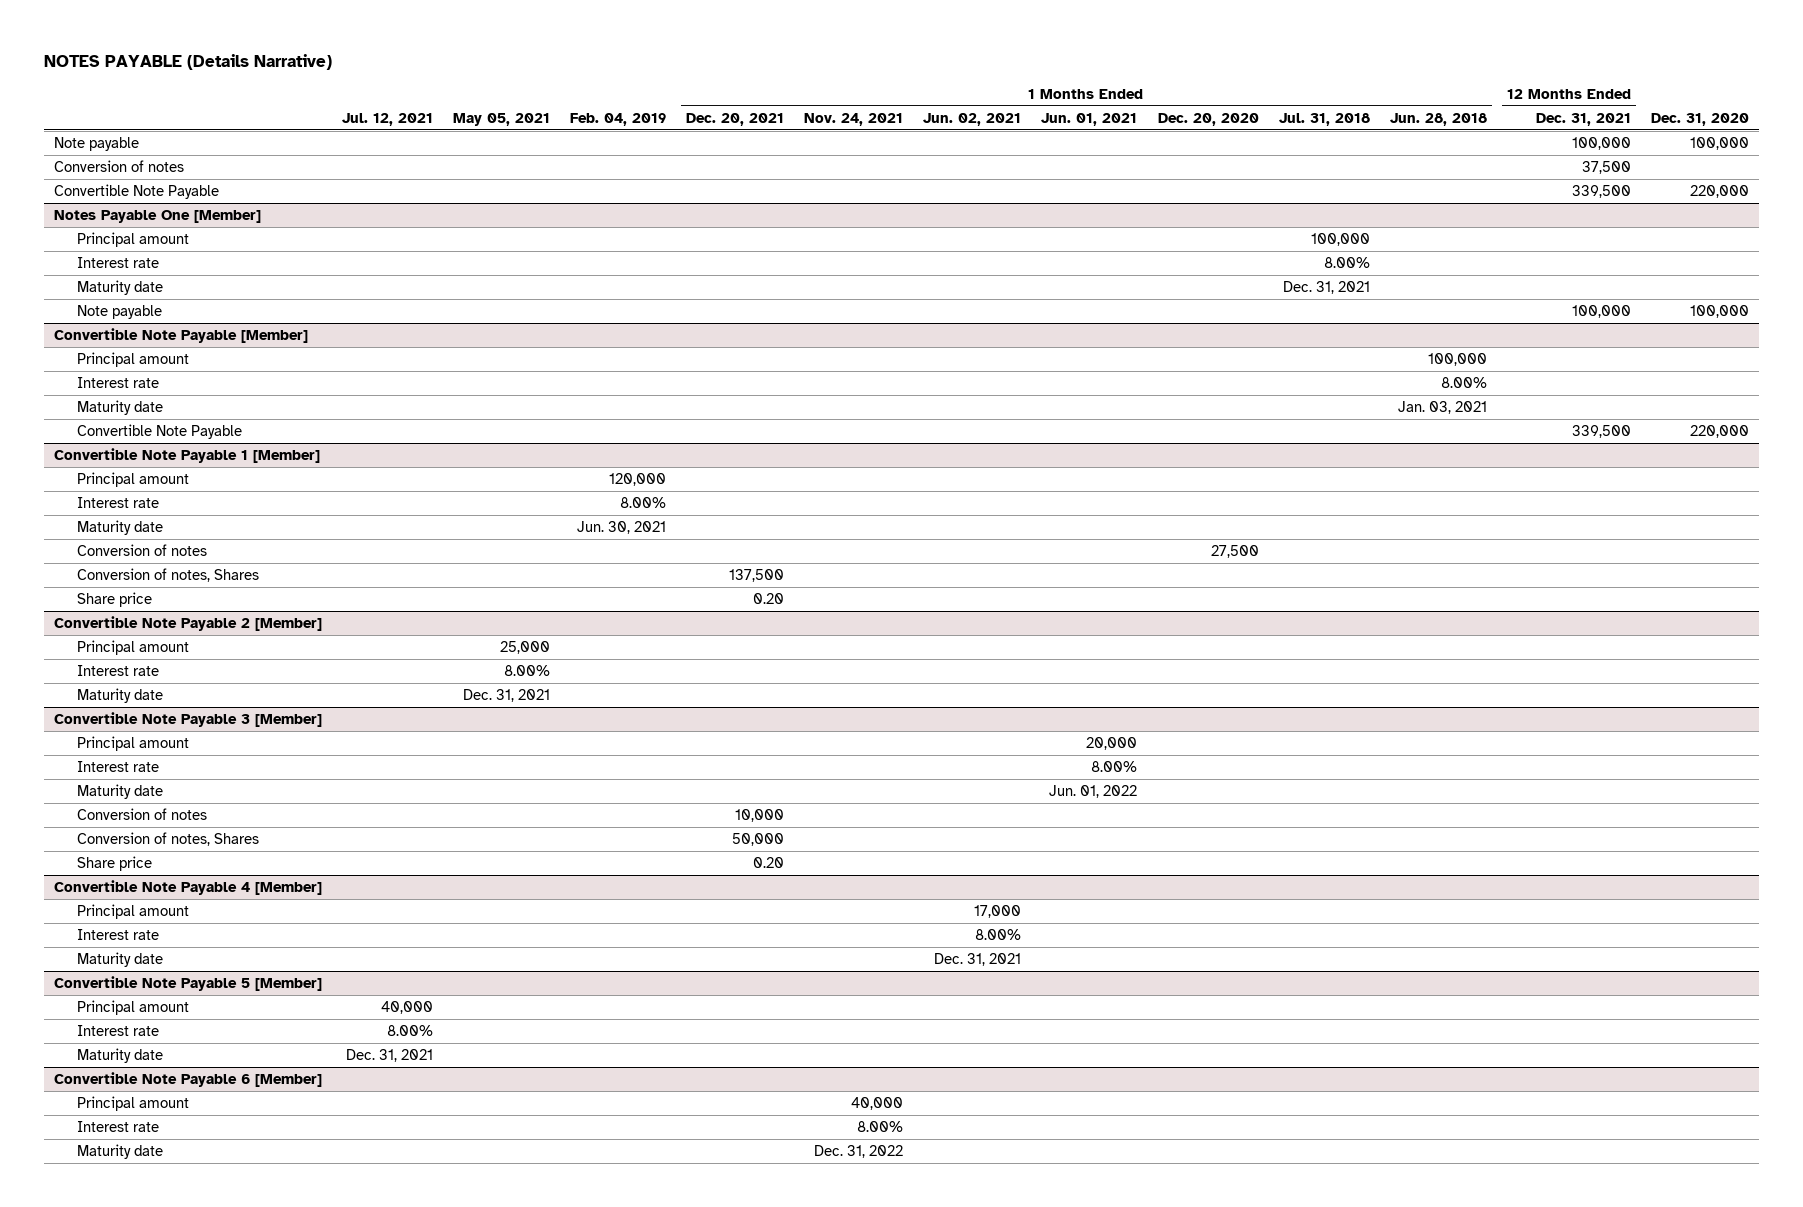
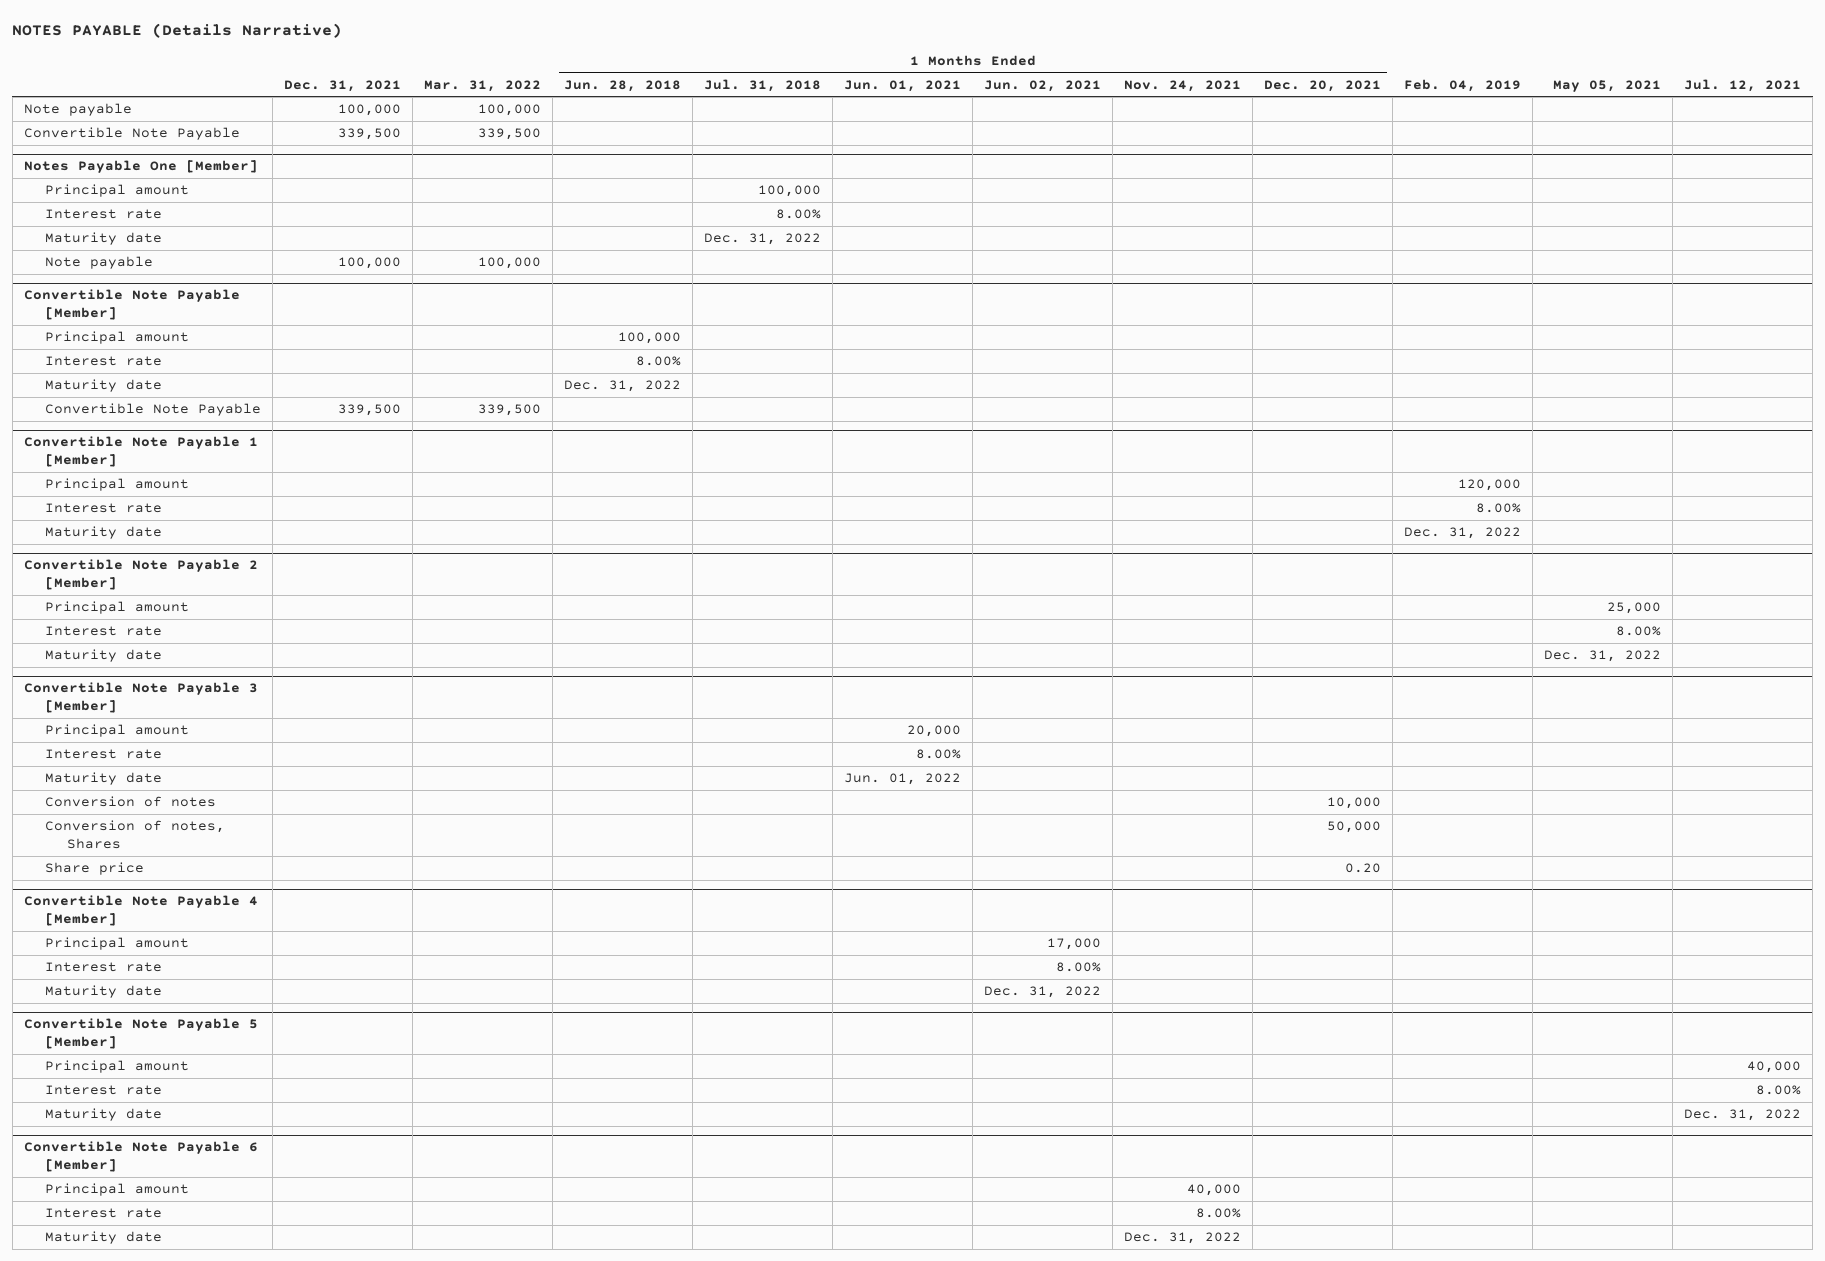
- | Jul. 12, 2021 | May 05, 2021 | Feb. 04, 2019 | 1 Months Ended Dec. 20, 2021 | 1 Months Ended Nov. 24, 2021 | 1 Months Ended Jun. 02, 2021 | 1 Months Ended Jun. 01, 2021 | 1 Months Ended Dec. 20, 2020 | 1 Months Ended Jul. 31, 2018 | 1 Months Ended Jun. 28, 2018 | 12 Months Ended Dec. 31, 2021 | Dec. 31, 2020
+ | Dec. 31, 2021 | Mar. 31, 2022 | 1 Months Ended Jun. 28, 2018 | 1 Months Ended Jul. 31, 2018 | 1 Months Ended Jun. 01, 2021 | 1 Months Ended Jun. 02, 2021 | 1 Months Ended Nov. 24, 2021 | 1 Months Ended Dec. 20, 2021 | Feb. 04, 2019 | May 05, 2021 | Jul. 12, 2021
- Conversion of notes | | | | | | | | | | | 37,500 |
@ Notes Payable One [Member]
- Maturity date | | | | | | | | | Dec. 31, 2021 | | |
+ Maturity date | | | | Dec. 31, 2022 | | | | | | |
@ Convertible Note Payable [Member]
- Maturity date | | | | | | | | | | Jan. 03, 2021 | |
+ Maturity date | | | Dec. 31, 2022 | | | | | | | |
@ Convertible Note Payable 1 [Member]
- Maturity date | | | Jun. 30, 2021 | | | | | | | | |
- Conversion of notes | | | | | | | | 27,500 | | | |
- Conversion of notes, Shares | | | | 137,500 | | | | | | | |
- Share price | | | | 0.20 | | | | | | | |
+ Maturity date | | | | | | | | | Dec. 31, 2022 | |
@ Convertible Note Payable 2 [Member]
- Maturity date | | Dec. 31, 2021 | | | | | | | | | |
+ Maturity date | | | | | | | | | | Dec. 31, 2022 |
@ Convertible Note Payable 4 [Member]
- Maturity date | | | | | | Dec. 31, 2021 | | | | | |
+ Maturity date | | | | | | Dec. 31, 2022 | | | | |
@ Convertible Note Payable 5 [Member]
- Maturity date | Dec. 31, 2021 | | | | | | | | | | |
+ Maturity date | | | | | | | | | | | Dec. 31, 2022

